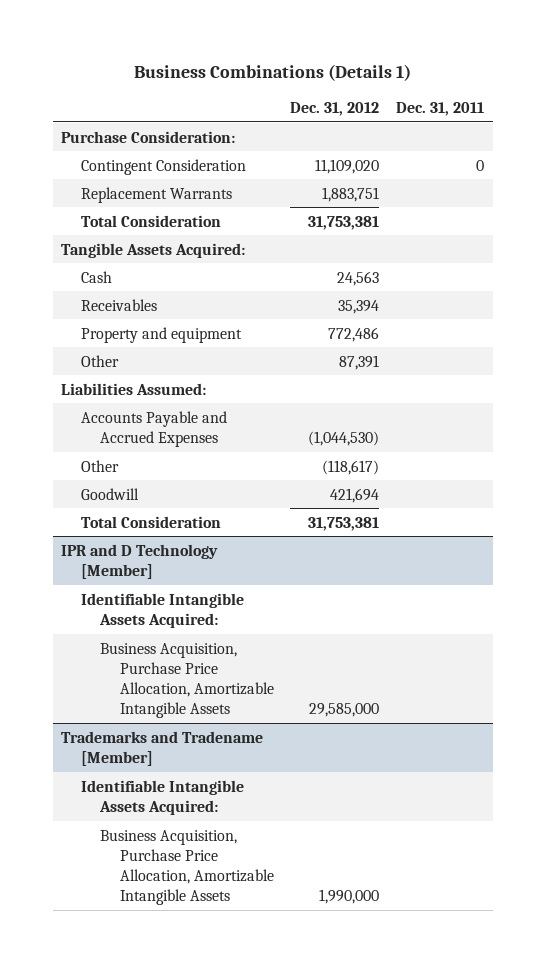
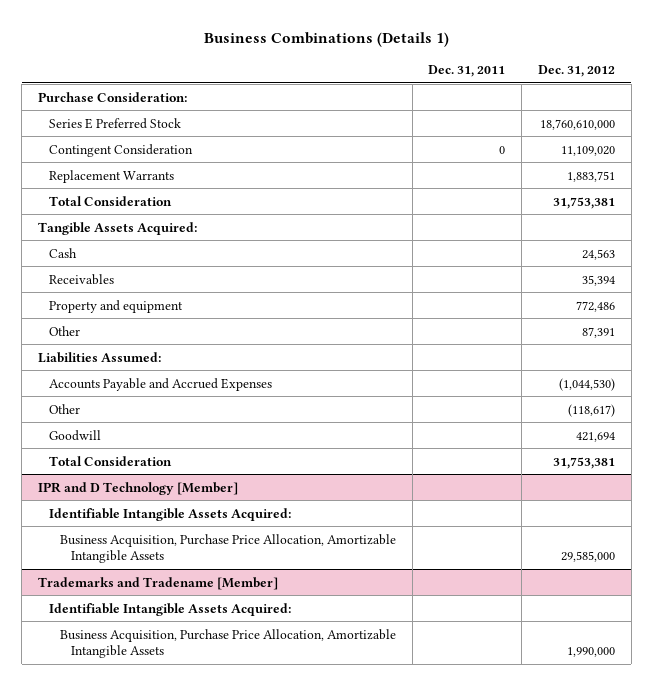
- | Dec. 31, 2012 | Dec. 31, 2011
+ | Dec. 31, 2011 | Dec. 31, 2012
+ Series E Preferred Stock | | 18,760,610,000

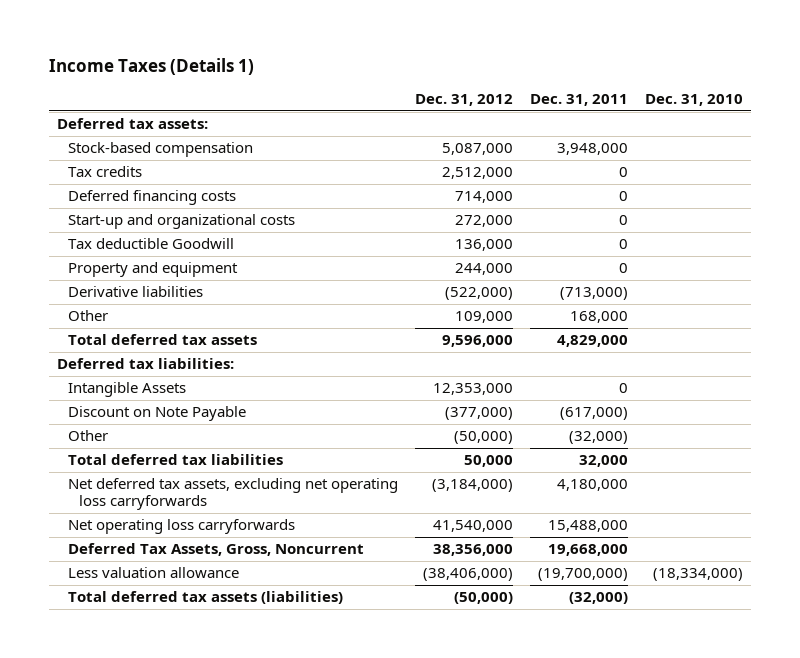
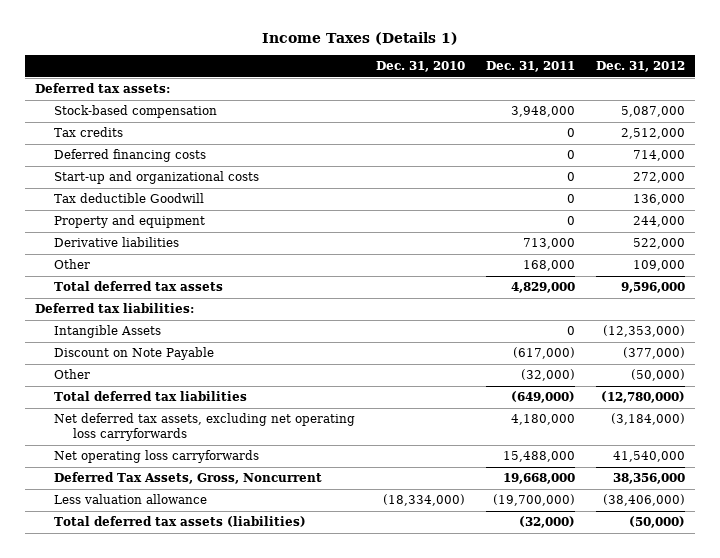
- | Dec. 31, 2012 | Dec. 31, 2011 | Dec. 31, 2010
+ | Dec. 31, 2010 | Dec. 31, 2011 | Dec. 31, 2012
- Derivative liabilities | (522,000) | (713,000) |
+ Derivative liabilities | | 713,000 | 522,000
- Intangible Assets | 12,353,000 | 0 |
+ Intangible Assets | | 0 | (12,353,000)
- Total deferred tax liabilities | 50,000 | 32,000 |
+ Total deferred tax liabilities | | (649,000) | (12,780,000)

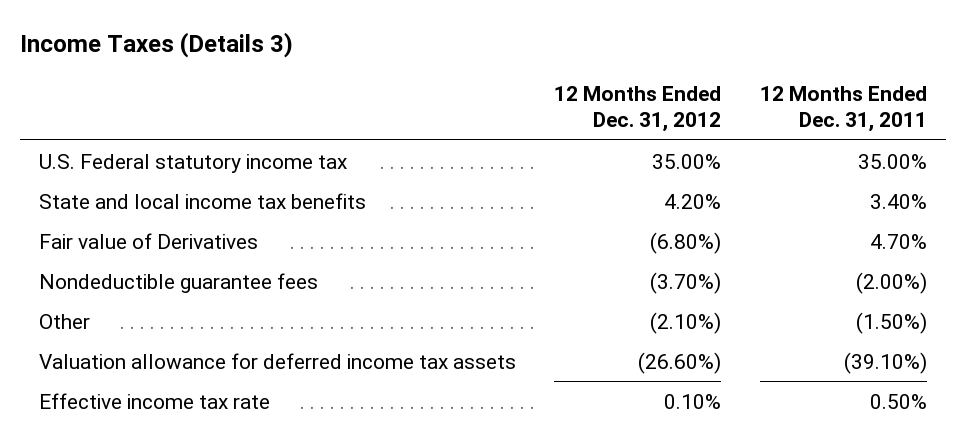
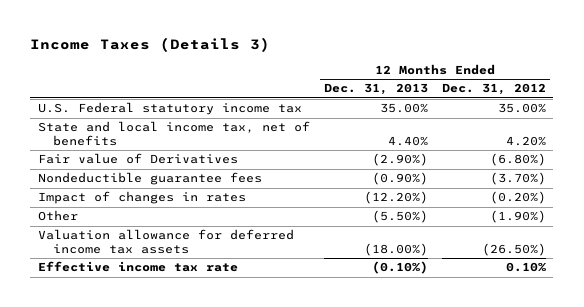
- | 12 Months Ended Dec. 31, 2012 | 12 Months Ended Dec. 31, 2011
+ | 12 Months Ended Dec. 31, 2013 | 12 Months Ended Dec. 31, 2012
- State and local income tax benefits | 4.20% | 3.40%
+ State and local income tax, net of benefits | 4.40% | 4.20%
- Other | (2.10%) | (1.50%)
- Valuation allowance for deferred income tax assets | (26.60%) | (39.10%)
+ Impact of changes in rates | (12.20%) | (0.20%)
+ Other | (5.50%) | (1.90%)
+ Valuation allowance for deferred income tax assets | (18.00%) | (26.50%)

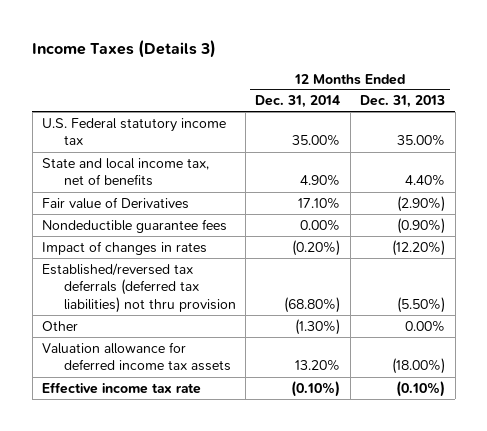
- | 12 Months Ended Dec. 31, 2013 | 12 Months Ended Dec. 31, 2012
+ | 12 Months Ended Dec. 31, 2014 | 12 Months Ended Dec. 31, 2013
- Other | (5.50%) | (1.90%)
+ Established/reversed tax deferrals (deferred tax liabilities) not thru provision | (68.80%) | (5.50%)
+ Other | (1.30%) | 0.00%

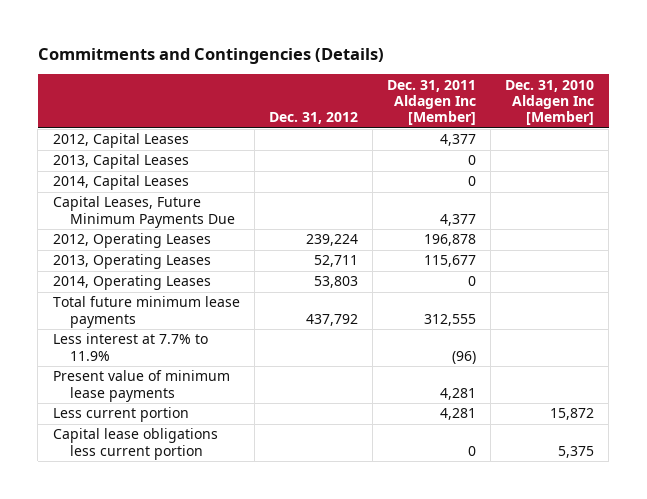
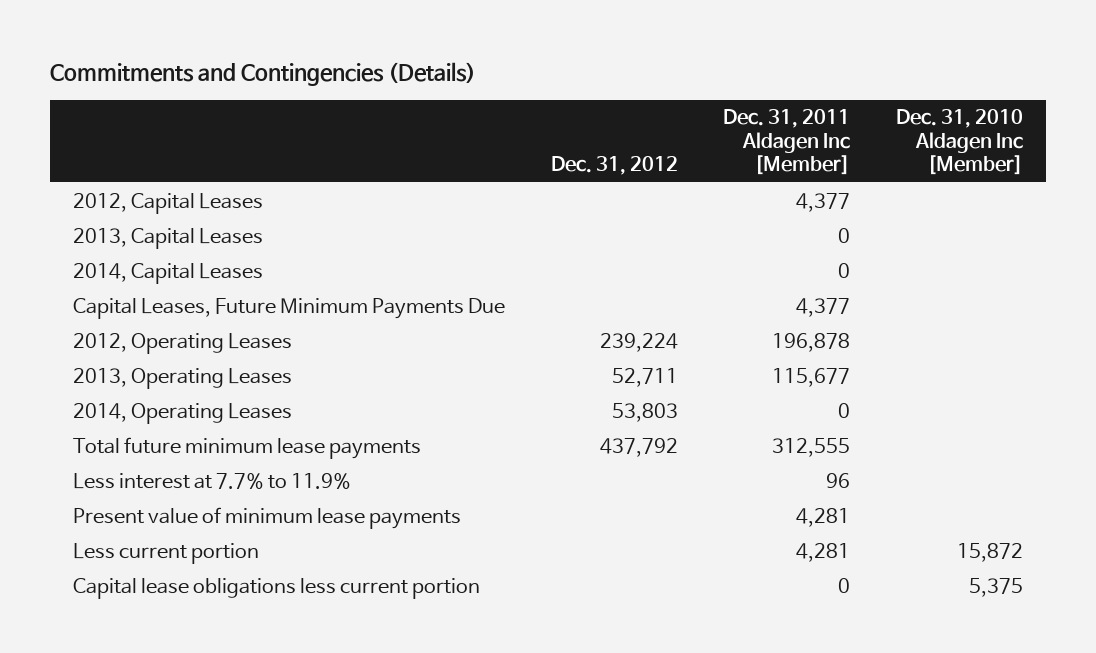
- Less interest at 7.7% to 11.9% | | (96) |
+ Less interest at 7.7% to 11.9% | | 96 |

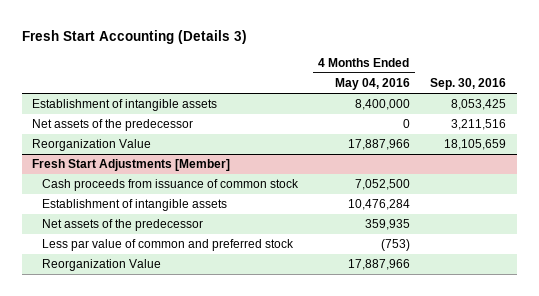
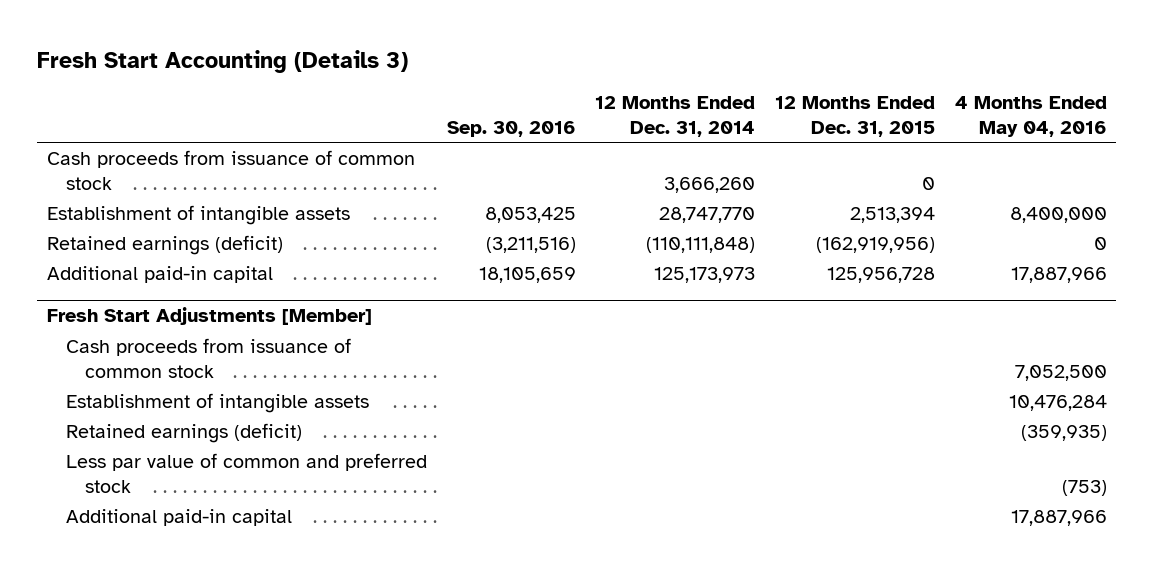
- | 4 Months Ended May 04, 2016 | Sep. 30, 2016
+ | Sep. 30, 2016 | 12 Months Ended Dec. 31, 2014 | 12 Months Ended Dec. 31, 2015 | 4 Months Ended May 04, 2016
+ Cash proceeds from issuance of common stock | | 3,666,260 | 0 |
- Net assets of the predecessor | 0 | 3,211,516
- Reorganization Value | 17,887,966 | 18,105,659
+ Retained earnings (deficit) | (3,211,516) | (110,111,848) | (162,919,956) | 0
+ Additional paid-in capital | 18,105,659 | 125,173,973 | 125,956,728 | 17,887,966
@ Fresh Start Adjustments [Member]
- Net assets of the predecessor | 359,935 |
+ Retained earnings (deficit) | | | | (359,935)
- Reorganization Value | 17,887,966 |
+ Additional paid-in capital | | | | 17,887,966

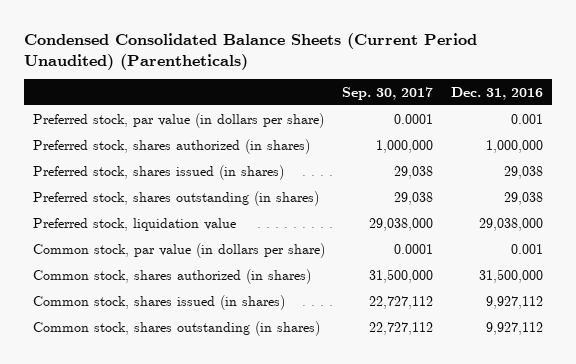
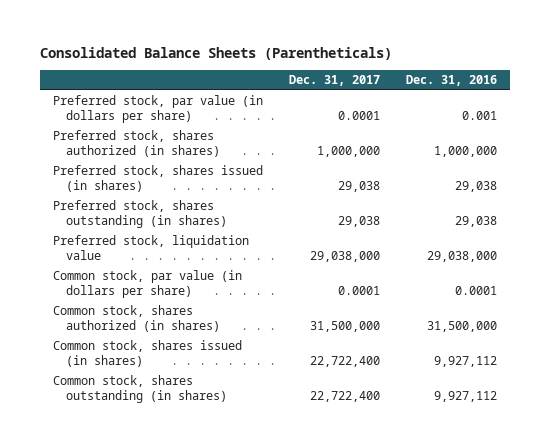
- Condensed Consolidated Balance Sheets (Current Period Unaudited) (Parentheticals)
+ Consolidated Balance Sheets (Parentheticals)
- | Sep. 30, 2017 | Dec. 31, 2016
+ | Dec. 31, 2017 | Dec. 31, 2016
- Common stock, par value (in dollars per share) | 0.0001 | 0.001
+ Common stock, par value (in dollars per share) | 0.0001 | 0.0001

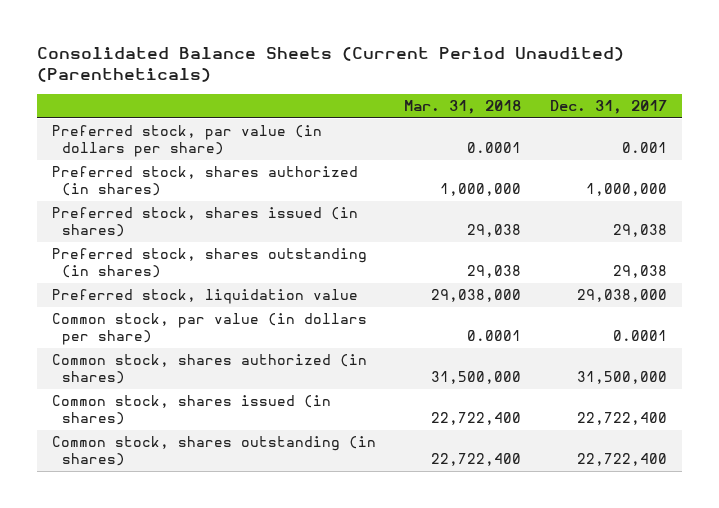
- Consolidated Balance Sheets (Parentheticals)
+ Consolidated Balance Sheets (Current Period Unaudited) (Parentheticals)
- | Dec. 31, 2017 | Dec. 31, 2016
+ | Mar. 31, 2018 | Dec. 31, 2017
- Preferred stock, par value (in dollars per share) | 0.0001 | 0.001
+ Preferred stock, par value (in dollars per share) | 0.0001 | 0.001

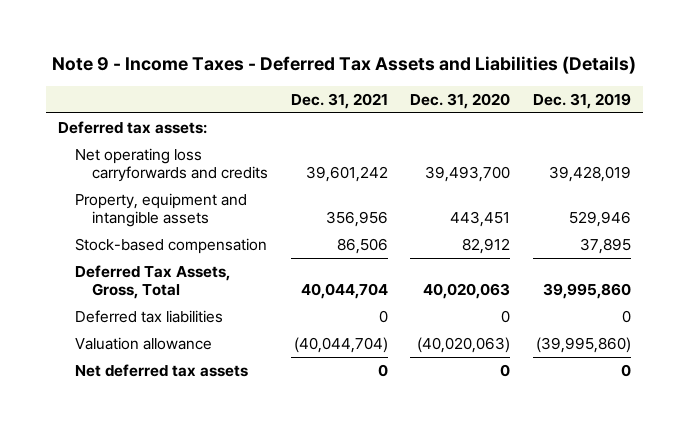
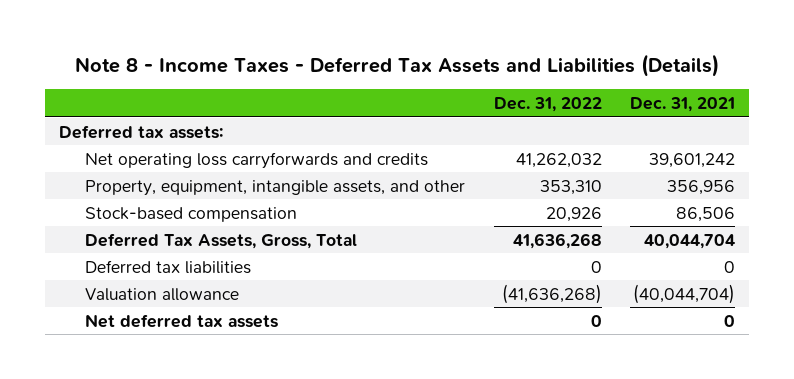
- Note 9 - Income Taxes - Deferred Tax Assets and Liabilities (Details)
+ Note 8 - Income Taxes - Deferred Tax Assets and Liabilities (Details)
- | Dec. 31, 2021 | Dec. 31, 2020 | Dec. 31, 2019
+ | Dec. 31, 2022 | Dec. 31, 2021
- Property, equipment and intangible assets | 356,956 | 443,451 | 529,946
+ Property, equipment, intangible assets, and other | 353,310 | 356,956

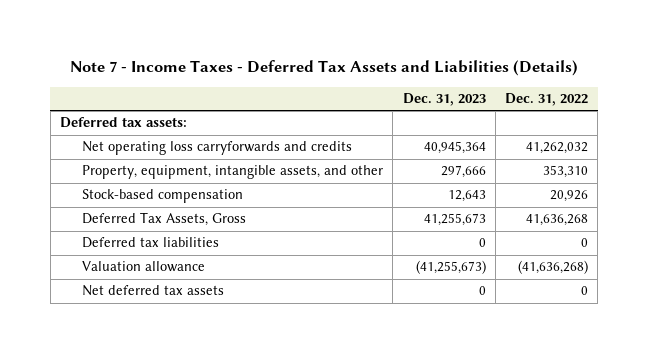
- Note 8 - Income Taxes - Deferred Tax Assets and Liabilities (Details)
+ Note 7 - Income Taxes - Deferred Tax Assets and Liabilities (Details)
- | Dec. 31, 2022 | Dec. 31, 2021
+ | Dec. 31, 2023 | Dec. 31, 2022
- Deferred Tax Assets, Gross, Total | 41,636,268 | 40,044,704
+ Deferred Tax Assets, Gross | 41,255,673 | 41,636,268

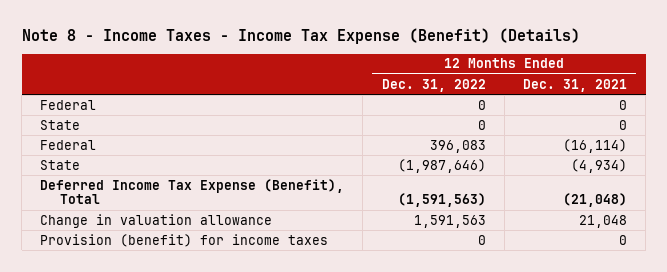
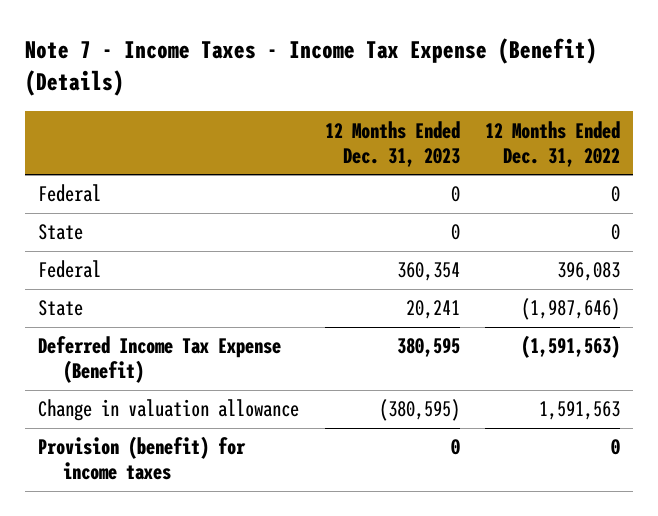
- Note 8 - Income Taxes - Income Tax Expense (Benefit) (Details)
+ Note 7 - Income Taxes - Income Tax Expense (Benefit) (Details)
- | 12 Months Ended Dec. 31, 2022 | 12 Months Ended Dec. 31, 2021
+ | 12 Months Ended Dec. 31, 2023 | 12 Months Ended Dec. 31, 2022
- Deferred Income Tax Expense (Benefit), Total | (1,591,563) | (21,048)
+ Deferred Income Tax Expense (Benefit) | 380,595 | (1,591,563)

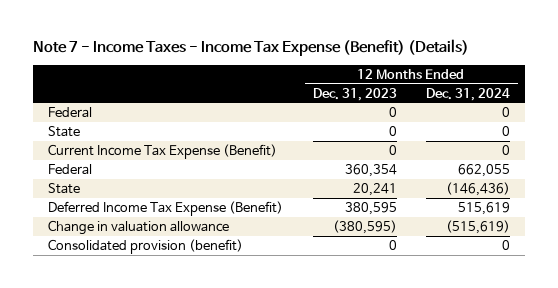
- | 12 Months Ended Dec. 31, 2023 | 12 Months Ended Dec. 31, 2022
+ | 12 Months Ended Dec. 31, 2023 | 12 Months Ended Dec. 31, 2024
+ Current Income Tax Expense (Benefit) | 0 | 0
- Provision (benefit) for income taxes | 0 | 0
+ Consolidated provision (benefit) | 0 | 0

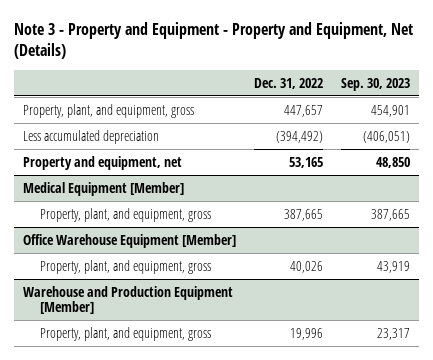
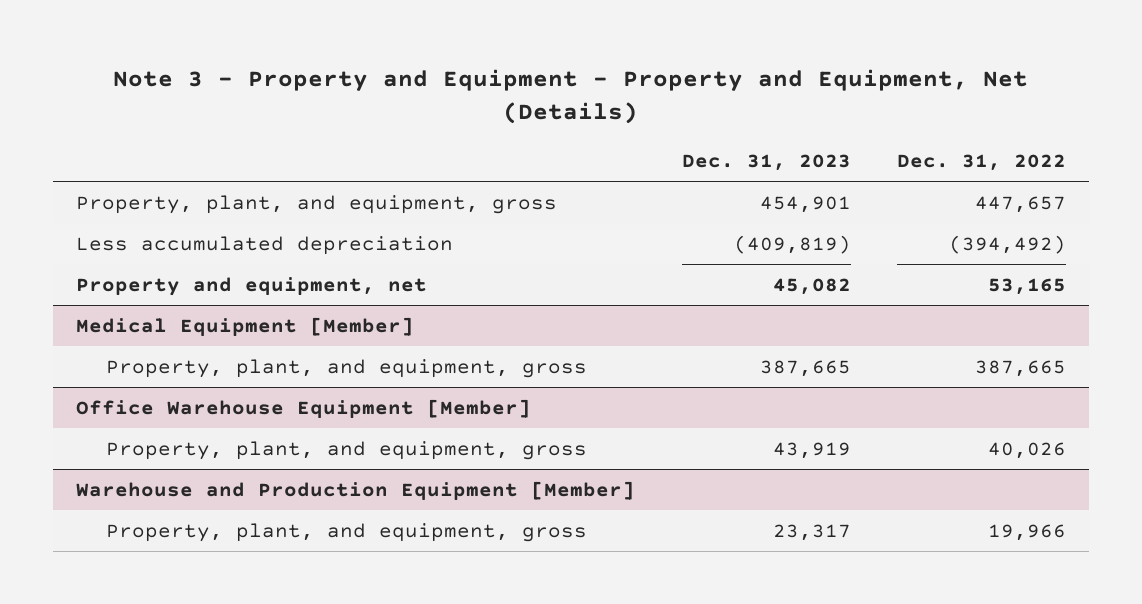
- | Dec. 31, 2022 | Sep. 30, 2023
+ | Dec. 31, 2023 | Dec. 31, 2022
@ Warehouse and Production Equipment [Member]
- Property, plant, and equipment, gross | 19,996 | 23,317
+ Property, plant, and equipment, gross | 23,317 | 19,966

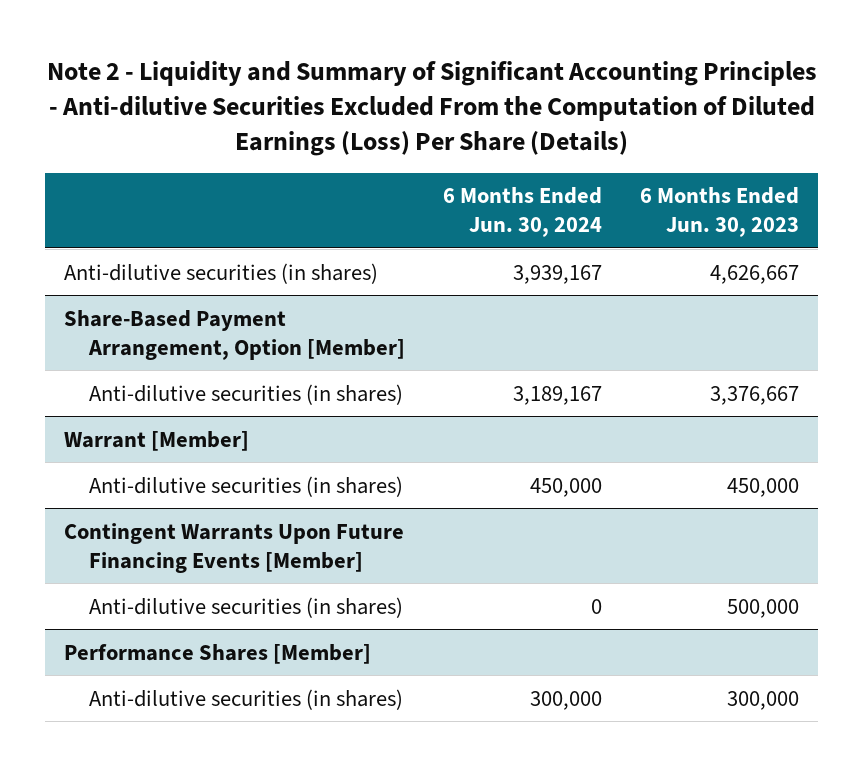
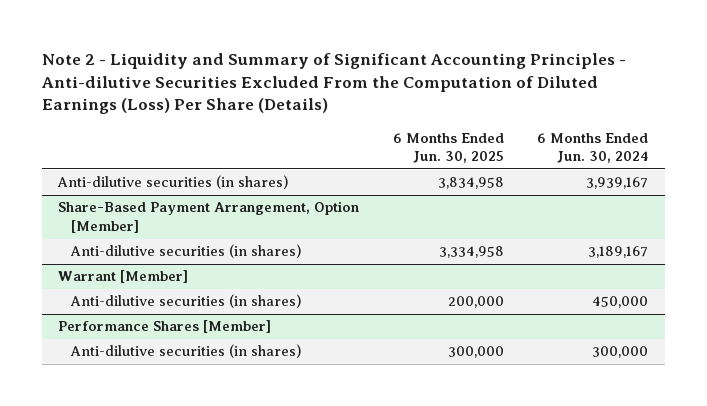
- | 6 Months Ended Jun. 30, 2024 | 6 Months Ended Jun. 30, 2023
+ | 6 Months Ended Jun. 30, 2025 | 6 Months Ended Jun. 30, 2024
- Contingent Warrants Upon Future Financing Events [Member]
- Anti-dilutive securities (in shares) | 0 | 500,000

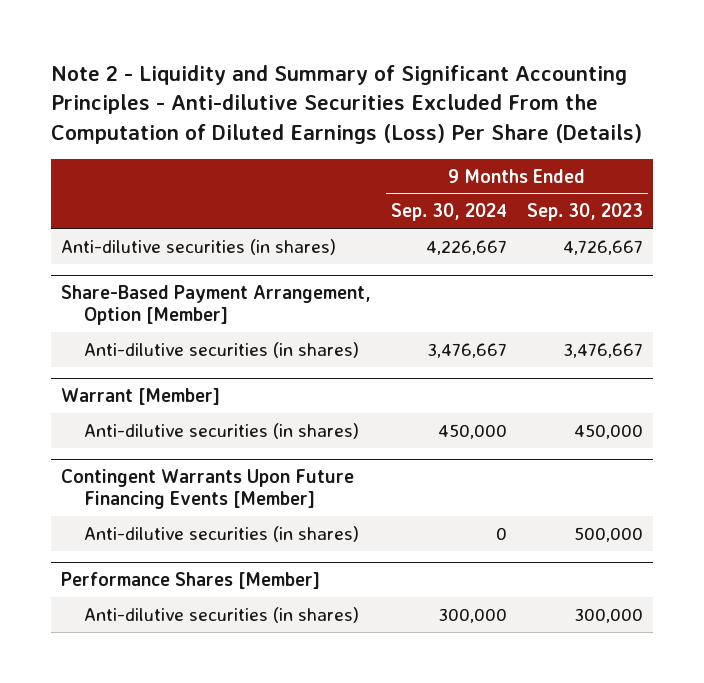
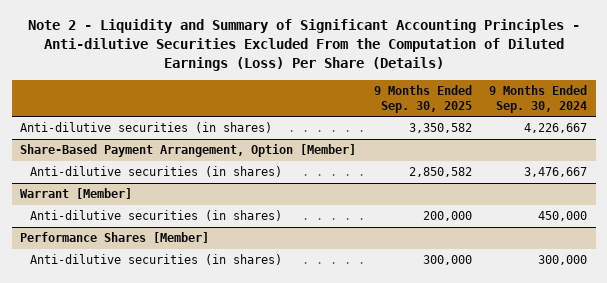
- | 9 Months Ended Sep. 30, 2024 | 9 Months Ended Sep. 30, 2023
+ | 9 Months Ended Sep. 30, 2025 | 9 Months Ended Sep. 30, 2024
- Contingent Warrants Upon Future Financing Events [Member]
- Anti-dilutive securities (in shares) | 0 | 500,000

